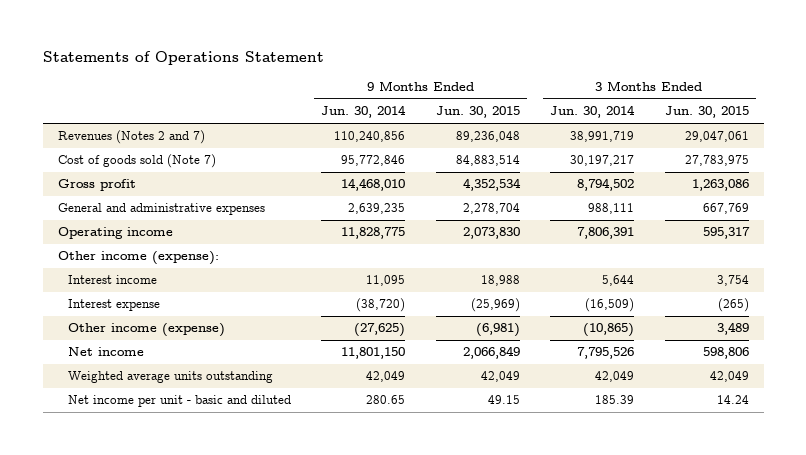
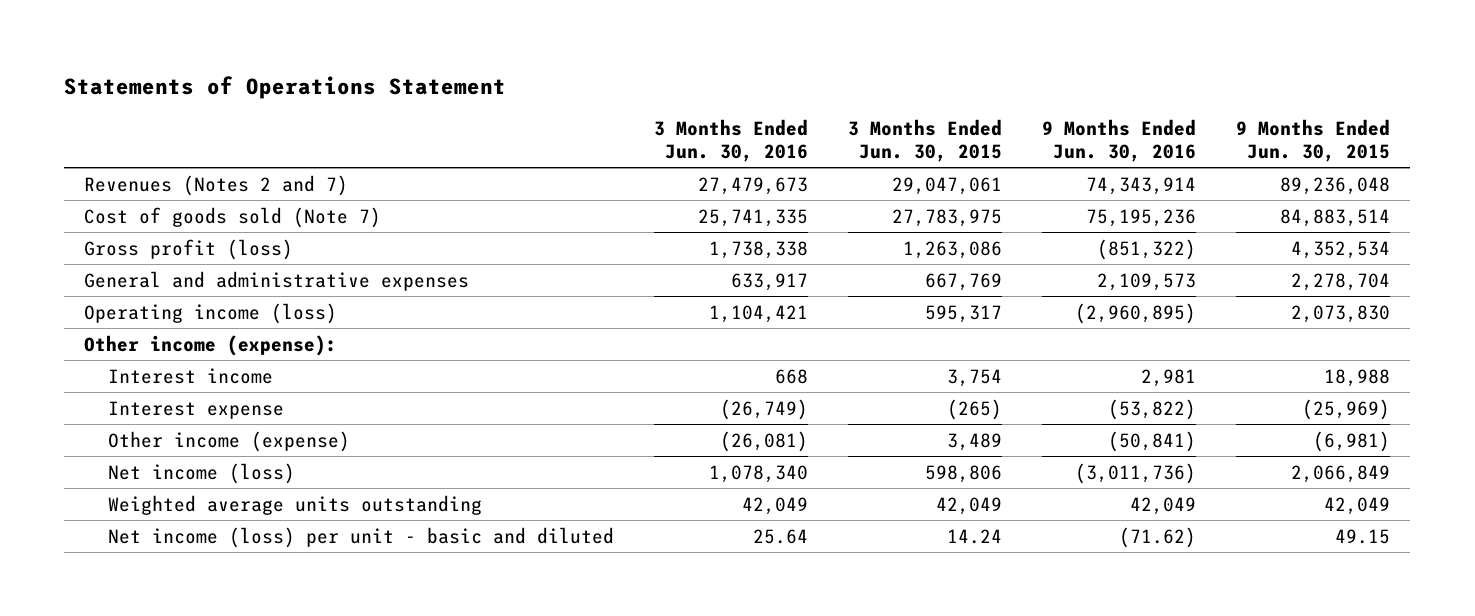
- | 9 Months Ended Jun. 30, 2014 | 9 Months Ended Jun. 30, 2015 | 3 Months Ended Jun. 30, 2014 | 3 Months Ended Jun. 30, 2015
+ | 3 Months Ended Jun. 30, 2016 | 3 Months Ended Jun. 30, 2015 | 9 Months Ended Jun. 30, 2016 | 9 Months Ended Jun. 30, 2015
- Gross profit | 14,468,010 | 4,352,534 | 8,794,502 | 1,263,086
+ Gross profit (loss) | 1,738,338 | 1,263,086 | (851,322) | 4,352,534
- Operating income | 11,828,775 | 2,073,830 | 7,806,391 | 595,317
+ Operating income (loss) | 1,104,421 | 595,317 | (2,960,895) | 2,073,830
- Net income | 11,801,150 | 2,066,849 | 7,795,526 | 598,806
+ Net income (loss) | 1,078,340 | 598,806 | (3,011,736) | 2,066,849
- Net income per unit - basic and diluted | 280.65 | 49.15 | 185.39 | 14.24
+ Net income (loss) per unit - basic and diluted | 25.64 | 14.24 | (71.62) | 49.15

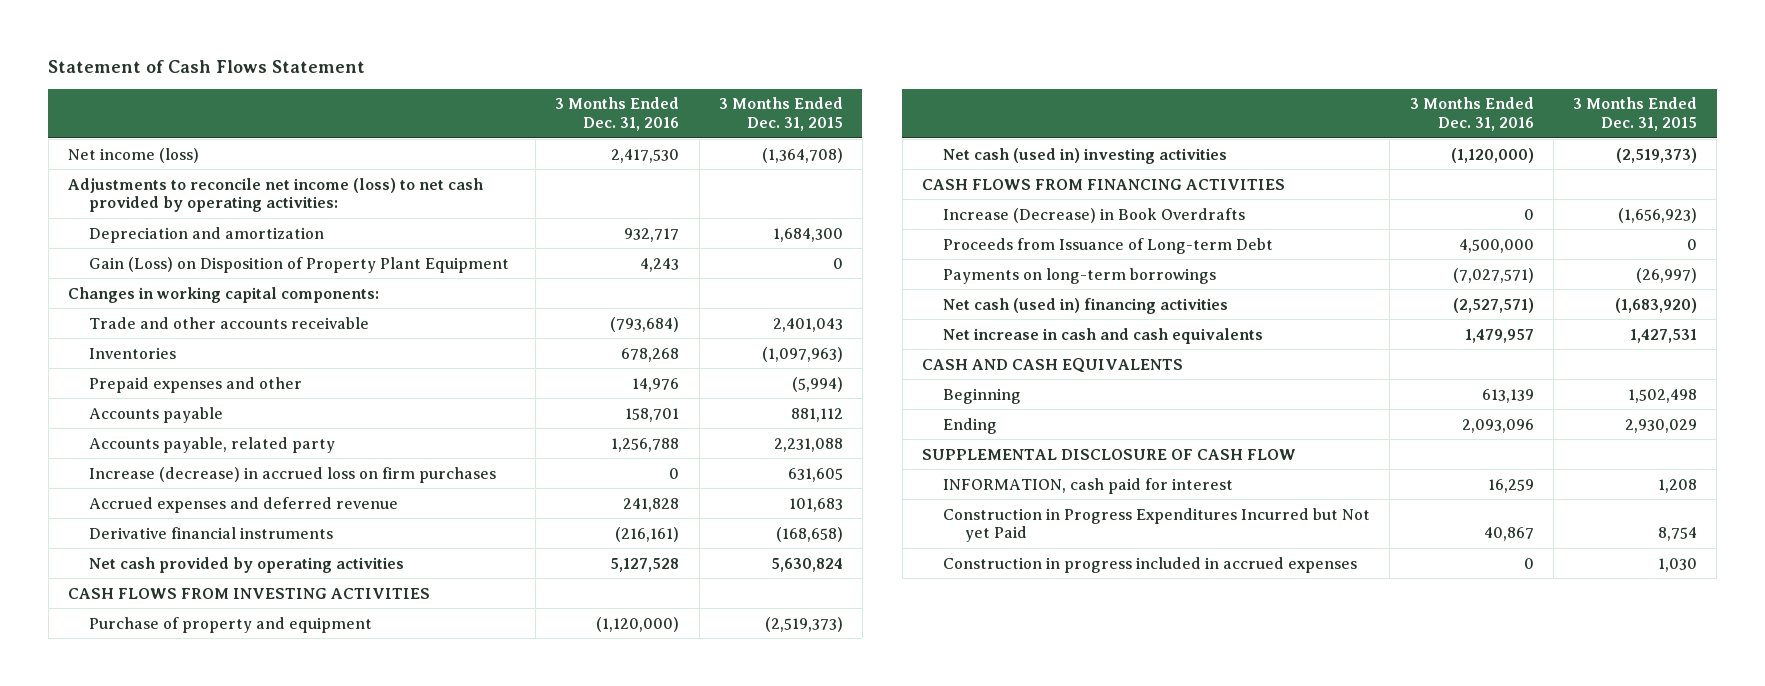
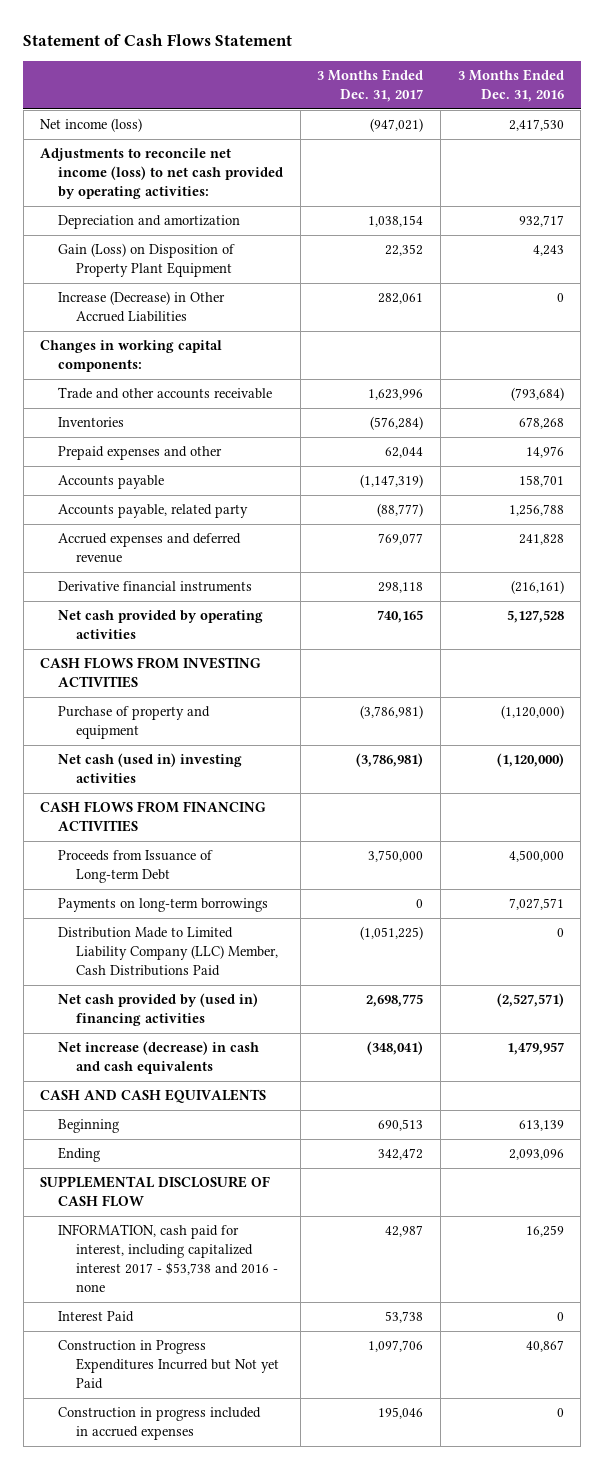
- | 3 Months Ended Dec. 31, 2016 | 3 Months Ended Dec. 31, 2015
+ | 3 Months Ended Dec. 31, 2017 | 3 Months Ended Dec. 31, 2016
+ Increase (Decrease) in Other Accrued Liabilities | 282,061 | 0
- Increase (decrease) in accrued loss on firm purchases | 0 | 631,605
- Increase (Decrease) in Book Overdrafts | 0 | (1,656,923)
- Payments on long-term borrowings | (7,027,571) | (26,997)
- Net cash (used in) financing activities | (2,527,571) | (1,683,920)
- Net increase in cash and cash equivalents | 1,479,957 | 1,427,531
+ Payments on long-term borrowings | 0 | 7,027,571
+ Distribution Made to Limited Liability Company (LLC) Member, Cash Distributions Paid | (1,051,225) | 0
+ Net cash provided by (used in) financing activities | 2,698,775 | (2,527,571)
+ Net increase (decrease) in cash and cash equivalents | (348,041) | 1,479,957
- INFORMATION, cash paid for interest | 16,259 | 1,208
+ INFORMATION, cash paid for interest, including capitalized interest 2017 - $53,738 and 2016 - none | 42,987 | 16,259
+ Interest Paid | 53,738 | 0

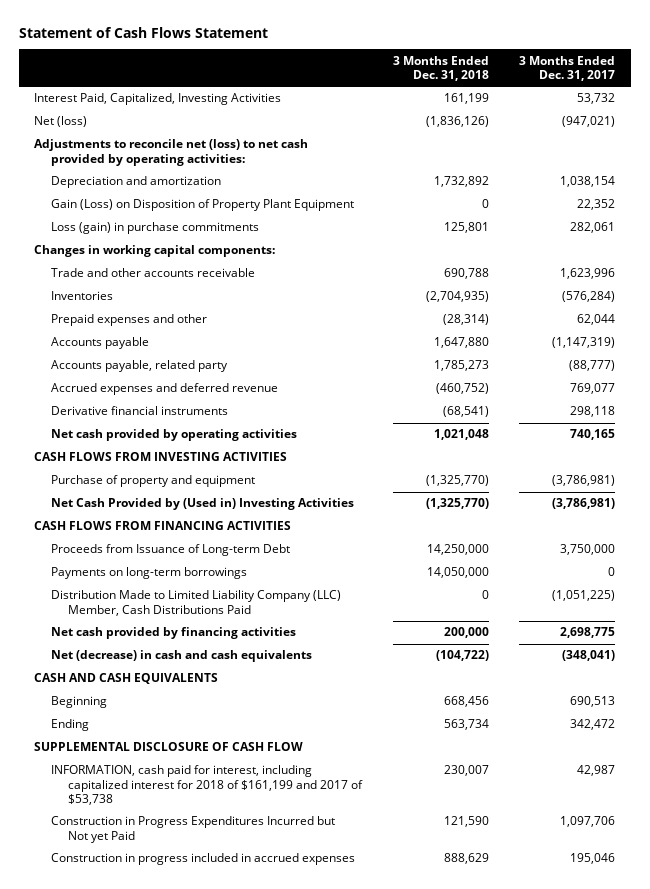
- | 3 Months Ended Dec. 31, 2017 | 3 Months Ended Dec. 31, 2016
+ | 3 Months Ended Dec. 31, 2018 | 3 Months Ended Dec. 31, 2017
- Net income (loss) | (947,021) | 2,417,530
- Adjustments to reconcile net income (loss) to net cash provided by operating activities:
+ Interest Paid, Capitalized, Investing Activities | 161,199 | 53,732
+ Net (loss) | (1,836,126) | (947,021)
+ Adjustments to reconcile net (loss) to net cash provided by operating activities:
- Increase (Decrease) in Other Accrued Liabilities | 282,061 | 0
+ Loss (gain) in purchase commitments | 125,801 | 282,061
- Net cash (used in) investing activities | (3,786,981) | (1,120,000)
+ Net Cash Provided by (Used in) Investing Activities | (1,325,770) | (3,786,981)
- Net cash provided by (used in) financing activities | 2,698,775 | (2,527,571)
- Net increase (decrease) in cash and cash equivalents | (348,041) | 1,479,957
+ Net cash provided by financing activities | 200,000 | 2,698,775
+ Net (decrease) in cash and cash equivalents | (104,722) | (348,041)
- INFORMATION, cash paid for interest, including capitalized interest 2017 - $53,738 and 2016 - none | 42,987 | 16,259
- Interest Paid | 53,738 | 0
+ INFORMATION, cash paid for interest, including capitalized interest for 2018 of $161,199 and 2017 of $53,738 | 230,007 | 42,987

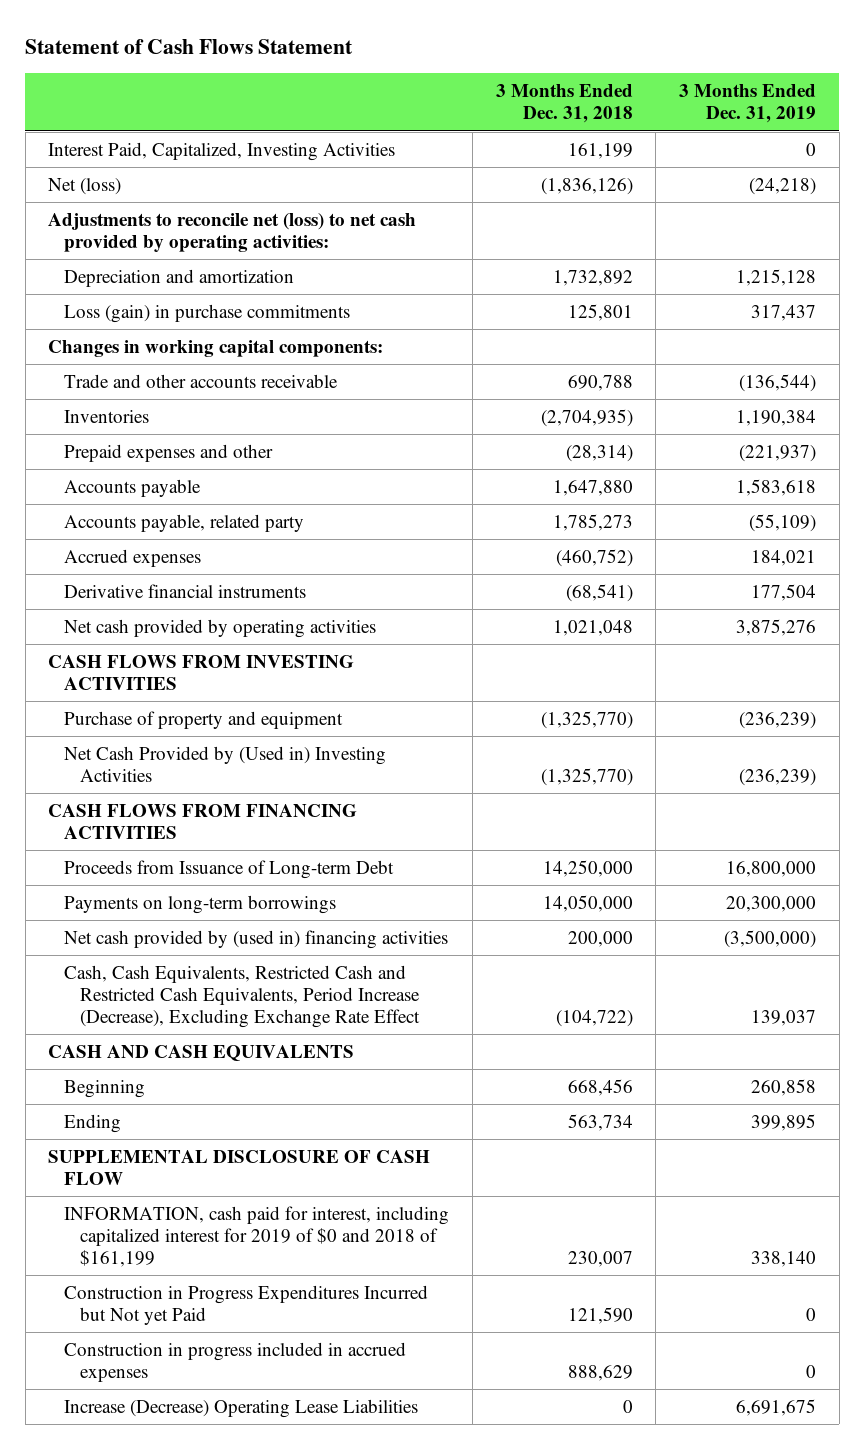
- | 3 Months Ended Dec. 31, 2018 | 3 Months Ended Dec. 31, 2017
+ | 3 Months Ended Dec. 31, 2018 | 3 Months Ended Dec. 31, 2019
- Gain (Loss) on Disposition of Property Plant Equipment | 0 | 22,352
- Accrued expenses and deferred revenue | (460,752) | 769,077
+ Accrued expenses | (460,752) | 184,021
- Distribution Made to Limited Liability Company (LLC) Member, Cash Distributions Paid | 0 | (1,051,225)
- Net cash provided by financing activities | 200,000 | 2,698,775
- Net (decrease) in cash and cash equivalents | (104,722) | (348,041)
+ Net cash provided by (used in) financing activities | 200,000 | (3,500,000)
+ Cash, Cash Equivalents, Restricted Cash and Restricted Cash Equivalents, Period Increase (Decrease), Excluding Exchange Rate Effect | (104,722) | 139,037
- INFORMATION, cash paid for interest, including capitalized interest for 2018 of $161,199 and 2017 of $53,738 | 230,007 | 42,987
+ INFORMATION, cash paid for interest, including capitalized interest for 2019 of $0 and 2018 of $161,199 | 230,007 | 338,140
+ Increase (Decrease) Operating Lease Liabilities | 0 | 6,691,675

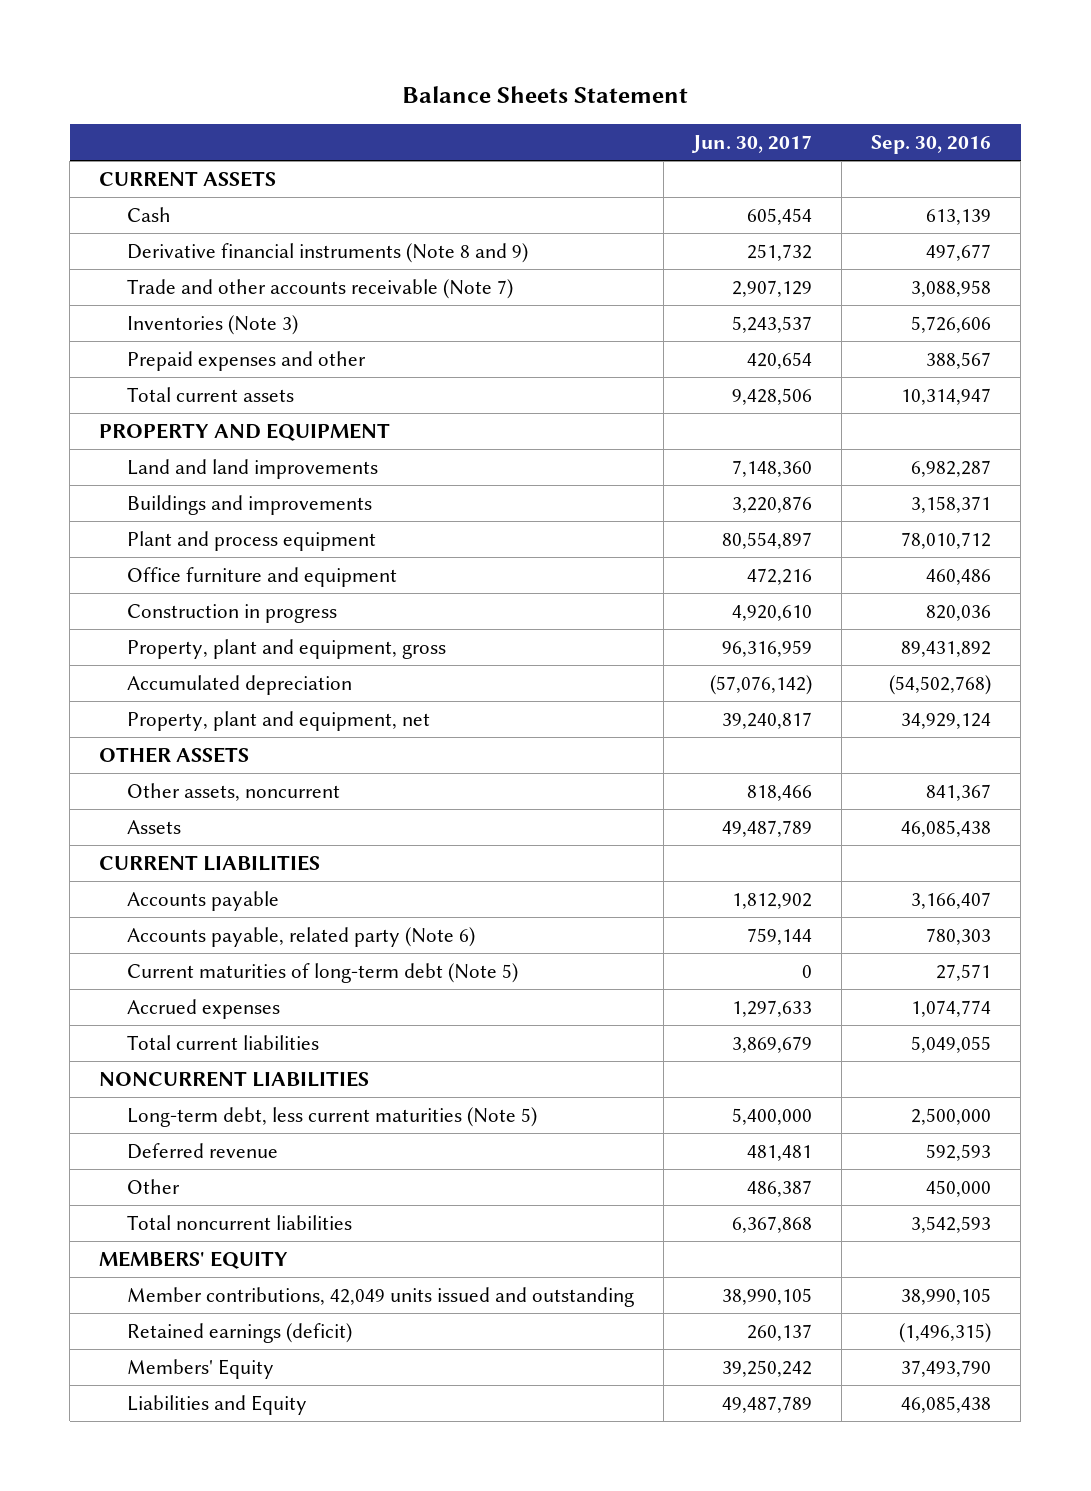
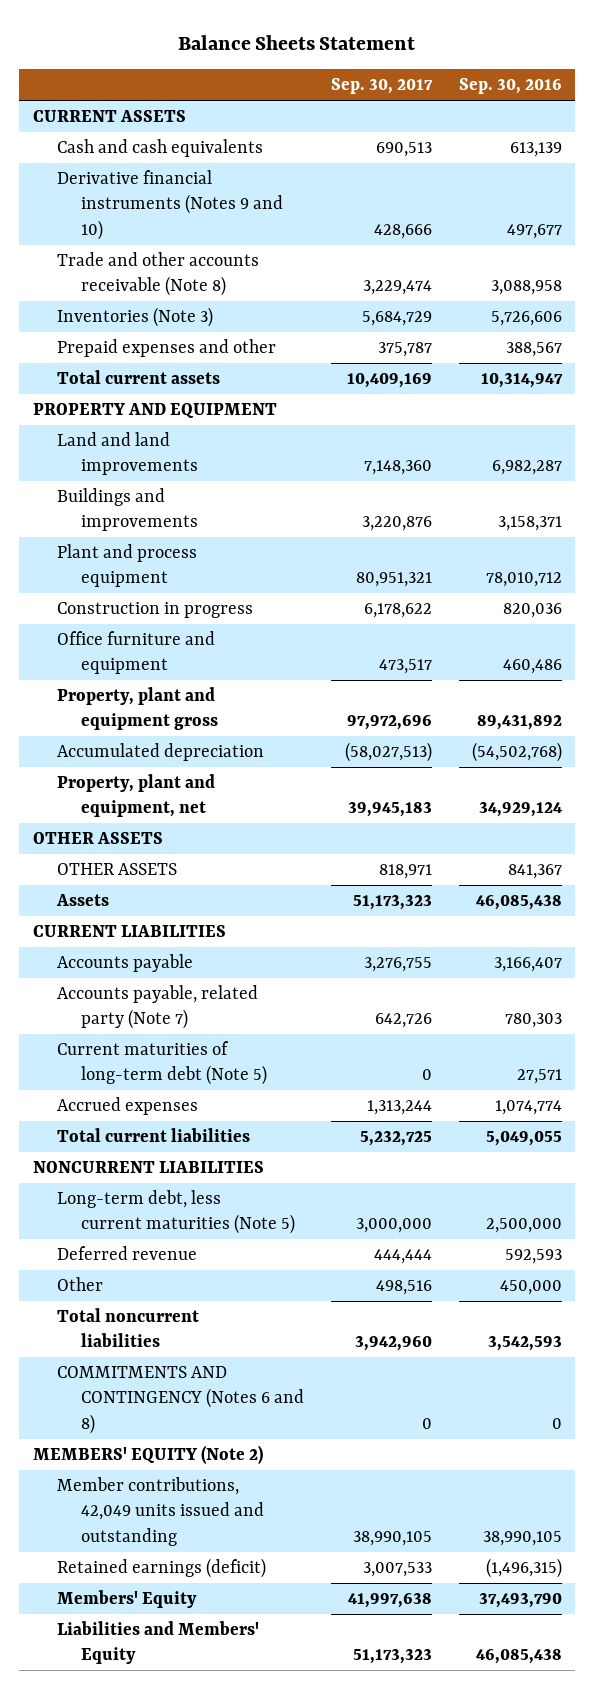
- | Jun. 30, 2017 | Sep. 30, 2016
+ | Sep. 30, 2017 | Sep. 30, 2016
- Cash | 605,454 | 613,139
- Derivative financial instruments (Note 8 and 9) | 251,732 | 497,677
- Trade and other accounts receivable (Note 7) | 2,907,129 | 3,088,958
+ Cash and cash equivalents | 690,513 | 613,139
+ Derivative financial instruments (Notes 9 and 10) | 428,666 | 497,677
+ Trade and other accounts receivable (Note 8) | 3,229,474 | 3,088,958
- Property, plant and equipment, gross | 96,316,959 | 89,431,892
moved down: Office furniture and equipment | 473,517 | 460,486
+ Property, plant and equipment gross | 97,972,696 | 89,431,892
- Other assets, noncurrent | 818,466 | 841,367
+ OTHER ASSETS | 818,971 | 841,367
- Accounts payable, related party (Note 6) | 759,144 | 780,303
+ Accounts payable, related party (Note 7) | 642,726 | 780,303
- MEMBERS' EQUITY
+ COMMITMENTS AND CONTINGENCY (Notes 6 and 8) | 0 | 0
+ MEMBERS' EQUITY (Note 2)
- Liabilities and Equity | 49,487,789 | 46,085,438
+ Liabilities and Members' Equity | 51,173,323 | 46,085,438

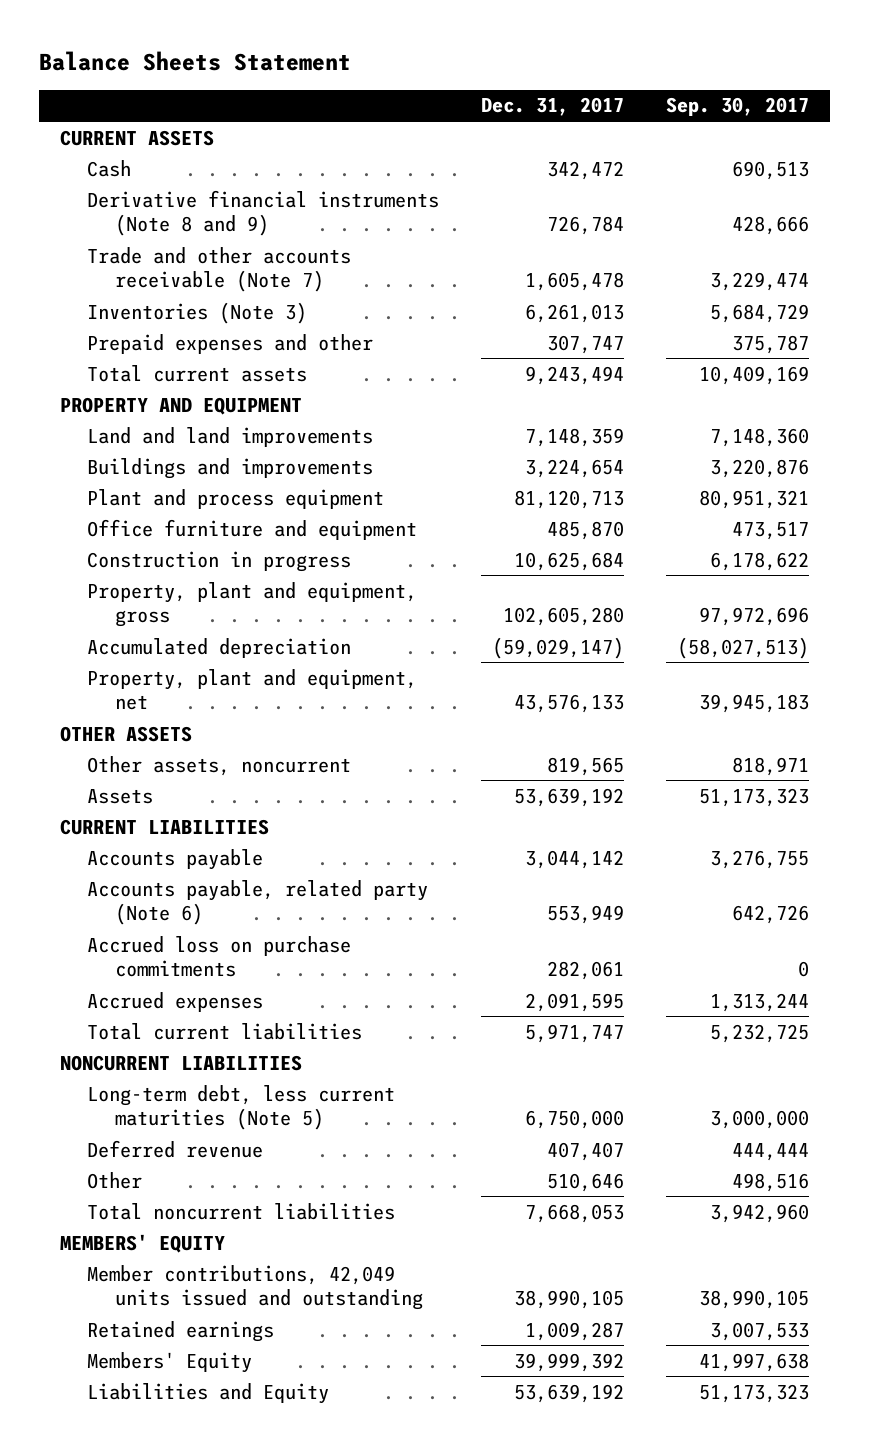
- | Sep. 30, 2017 | Sep. 30, 2016
+ | Dec. 31, 2017 | Sep. 30, 2017
- Cash and cash equivalents | 690,513 | 613,139
- Derivative financial instruments (Notes 9 and 10) | 428,666 | 497,677
- Trade and other accounts receivable (Note 8) | 3,229,474 | 3,088,958
+ Cash | 342,472 | 690,513
+ Derivative financial instruments (Note 8 and 9) | 726,784 | 428,666
+ Trade and other accounts receivable (Note 7) | 1,605,478 | 3,229,474
- Property, plant and equipment gross | 97,972,696 | 89,431,892
moved down: Construction in progress | 10,625,684 | 6,178,622
+ Property, plant and equipment, gross | 102,605,280 | 97,972,696
- OTHER ASSETS | 818,971 | 841,367
+ Other assets, noncurrent | 819,565 | 818,971
- Accounts payable, related party (Note 7) | 642,726 | 780,303
- Current maturities of long-term debt (Note 5) | 0 | 27,571
+ Accounts payable, related party (Note 6) | 553,949 | 642,726
+ Accrued loss on purchase commitments | 282,061 | 0
- COMMITMENTS AND CONTINGENCY (Notes 6 and 8) | 0 | 0
- MEMBERS' EQUITY (Note 2)
+ MEMBERS' EQUITY
- Retained earnings (deficit) | 3,007,533 | (1,496,315)
+ Retained earnings | 1,009,287 | 3,007,533
- Liabilities and Members' Equity | 51,173,323 | 46,085,438
+ Liabilities and Equity | 53,639,192 | 51,173,323

